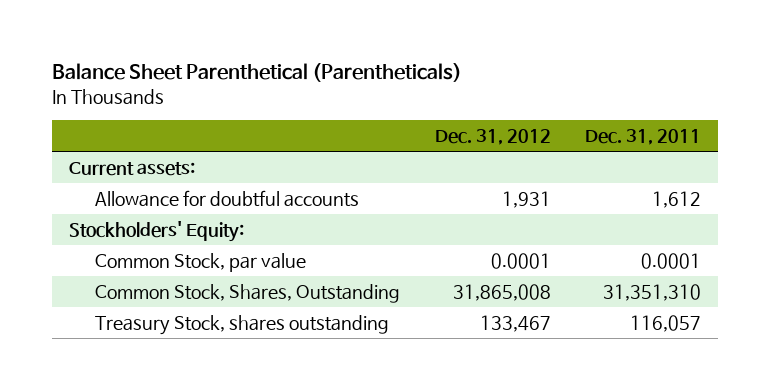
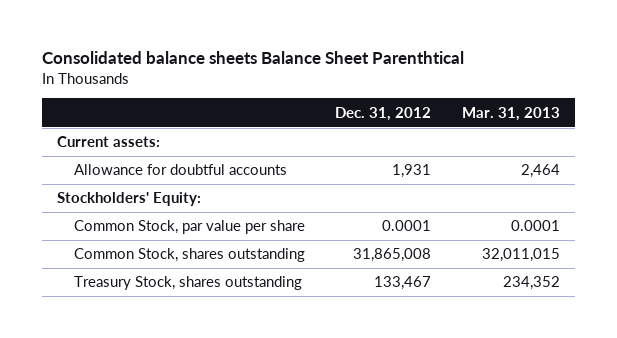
- Balance Sheet Parenthetical (Parentheticals)
+ Consolidated balance sheets Balance Sheet Parenthtical
- | Dec. 31, 2012 | Dec. 31, 2011
+ | Dec. 31, 2012 | Mar. 31, 2013
- Common Stock, par value | 0.0001 | 0.0001
- Common Stock, Shares, Outstanding | 31,865,008 | 31,351,310
+ Common Stock, par value per share | 0.0001 | 0.0001
+ Common Stock, shares outstanding | 31,865,008 | 32,011,015

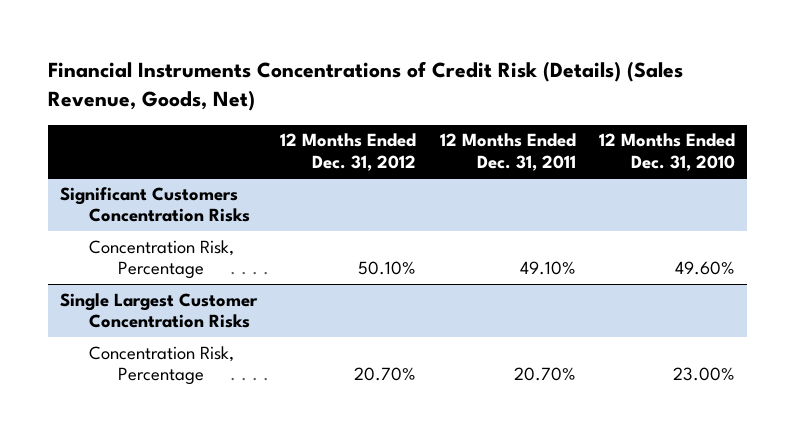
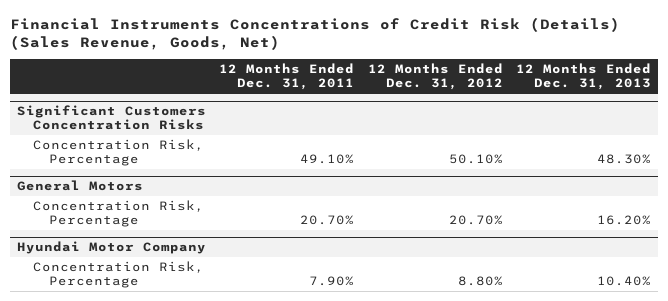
- | 12 Months Ended Dec. 31, 2012 | 12 Months Ended Dec. 31, 2011 | 12 Months Ended Dec. 31, 2010
+ | 12 Months Ended Dec. 31, 2011 | 12 Months Ended Dec. 31, 2012 | 12 Months Ended Dec. 31, 2013
- Single Largest Customer Concentration Risks
+ General Motors
+ Hyundai Motor Company
+ Concentration Risk, Percentage | 7.90% | 8.80% | 10.40%

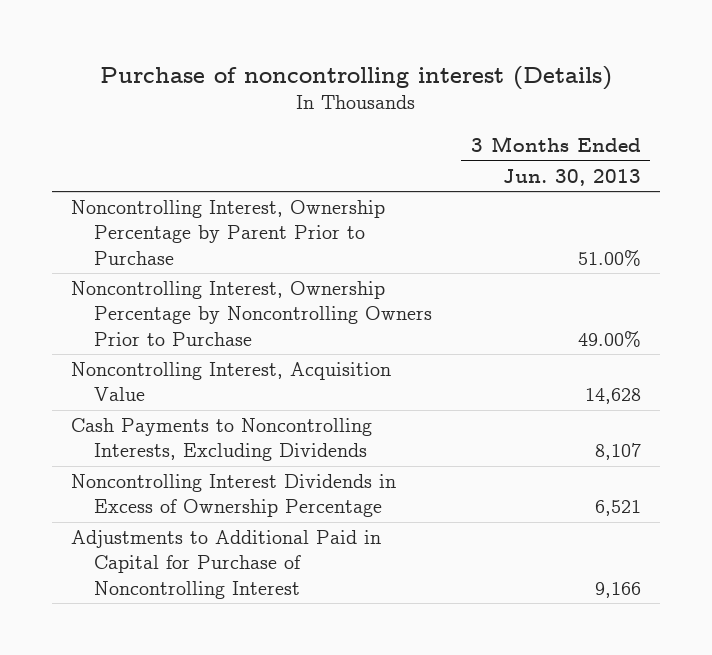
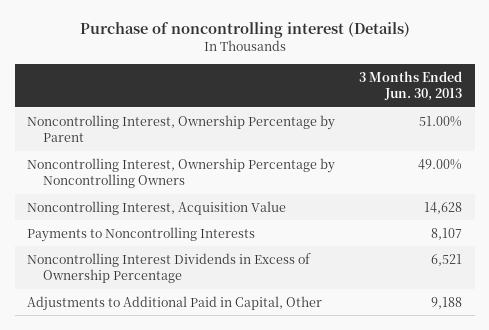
- Noncontrolling Interest, Ownership Percentage by Parent Prior to Purchase | 51.00%
- Noncontrolling Interest, Ownership Percentage by Noncontrolling Owners Prior to Purchase | 49.00%
+ Noncontrolling Interest, Ownership Percentage by Parent | 51.00%
+ Noncontrolling Interest, Ownership Percentage by Noncontrolling Owners | 49.00%
- Cash Payments to Noncontrolling Interests, Excluding Dividends | 8,107
+ Payments to Noncontrolling Interests | 8,107
- Adjustments to Additional Paid in Capital for Purchase of Noncontrolling Interest | 9,166
+ Adjustments to Additional Paid in Capital, Other | 9,188

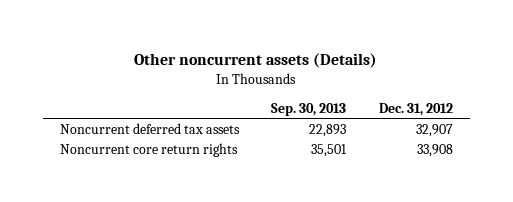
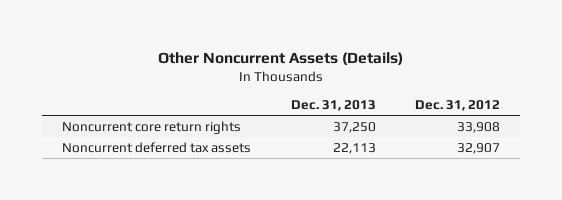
- Other noncurrent assets (Details)
+ Other Noncurrent Assets (Details)
- | Sep. 30, 2013 | Dec. 31, 2012
+ | Dec. 31, 2013 | Dec. 31, 2012
moved down: Noncurrent deferred tax assets | 22,113 | 32,907

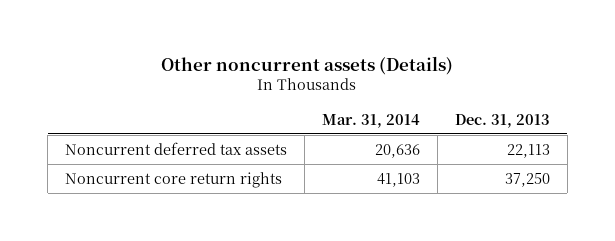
- Other Noncurrent Assets (Details)
+ Other noncurrent assets (Details)
- | Dec. 31, 2013 | Dec. 31, 2012
+ | Mar. 31, 2014 | Dec. 31, 2013
moved down: Noncurrent core return rights | 41,103 | 37,250

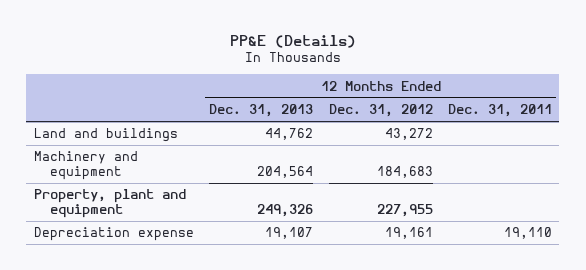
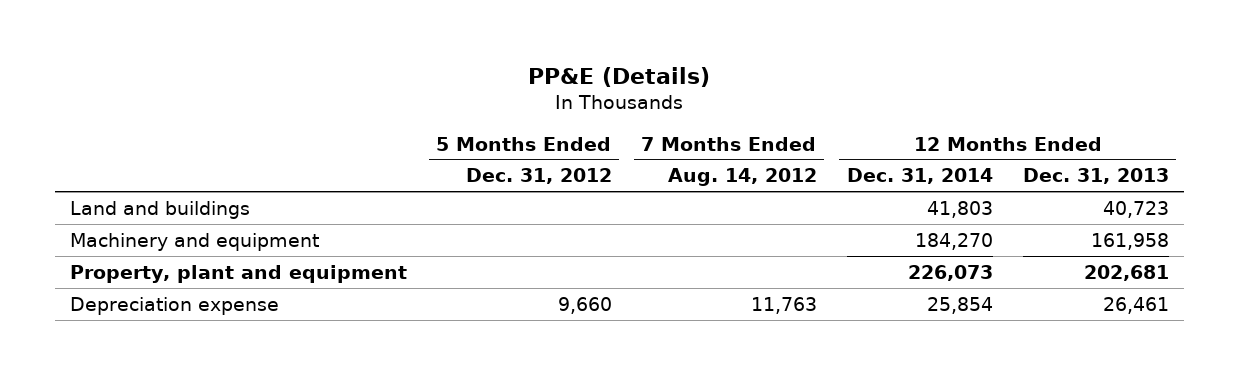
- | 12 Months Ended Dec. 31, 2013 | 12 Months Ended Dec. 31, 2012 | 12 Months Ended Dec. 31, 2011
+ | 5 Months Ended Dec. 31, 2012 | 7 Months Ended Aug. 14, 2012 | 12 Months Ended Dec. 31, 2014 | 12 Months Ended Dec. 31, 2013
- Land and buildings | 44,762 | 43,272 |
- Machinery and equipment | 204,564 | 184,683 |
- Property, plant and equipment | 249,326 | 227,955 |
- Depreciation expense | 19,107 | 19,161 | 19,110
+ Land and buildings | | | 41,803 | 40,723
+ Machinery and equipment | | | 184,270 | 161,958
+ Property, plant and equipment | | | 226,073 | 202,681
+ Depreciation expense | 9,660 | 11,763 | 25,854 | 26,461

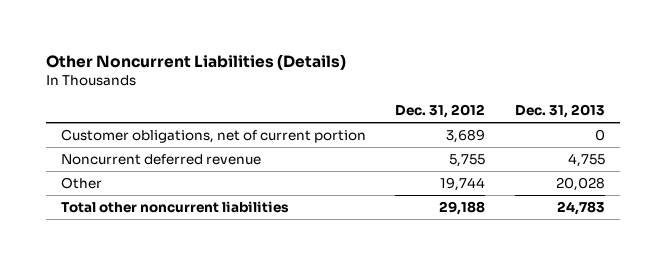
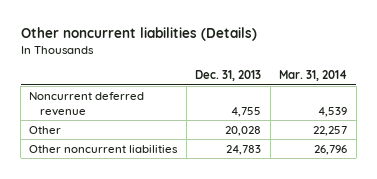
- Other Noncurrent Liabilities (Details)
+ Other noncurrent liabilities (Details)
- | Dec. 31, 2012 | Dec. 31, 2013
+ | Dec. 31, 2013 | Mar. 31, 2014
- Customer obligations, net of current portion | 3,689 | 0
- Total other noncurrent liabilities | 29,188 | 24,783
+ Other noncurrent liabilities | 24,783 | 26,796

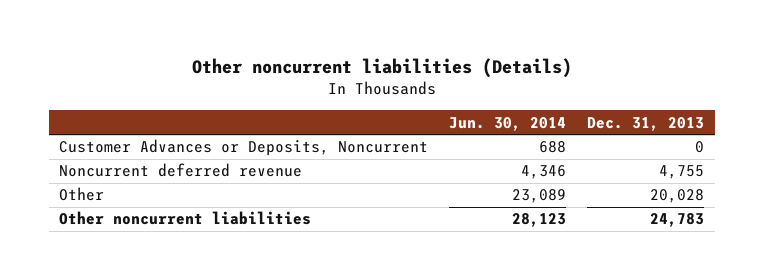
- | Dec. 31, 2013 | Mar. 31, 2014
+ | Jun. 30, 2014 | Dec. 31, 2013
+ Customer Advances or Deposits, Noncurrent | 688 | 0

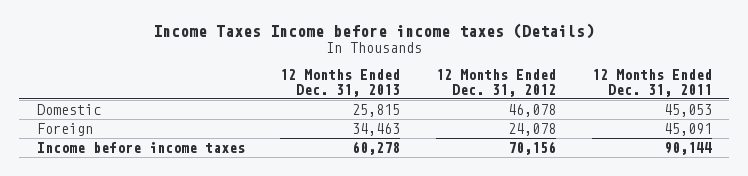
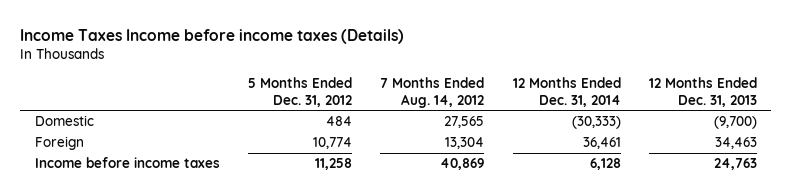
- | 12 Months Ended Dec. 31, 2013 | 12 Months Ended Dec. 31, 2012 | 12 Months Ended Dec. 31, 2011
+ | 5 Months Ended Dec. 31, 2012 | 7 Months Ended Aug. 14, 2012 | 12 Months Ended Dec. 31, 2014 | 12 Months Ended Dec. 31, 2013
- Domestic | 25,815 | 46,078 | 45,053
+ Domestic | 484 | 27,565 | (30,333) | (9,700)
- Income before income taxes | 60,278 | 70,156 | 90,144
+ Income before income taxes | 11,258 | 40,869 | 6,128 | 24,763

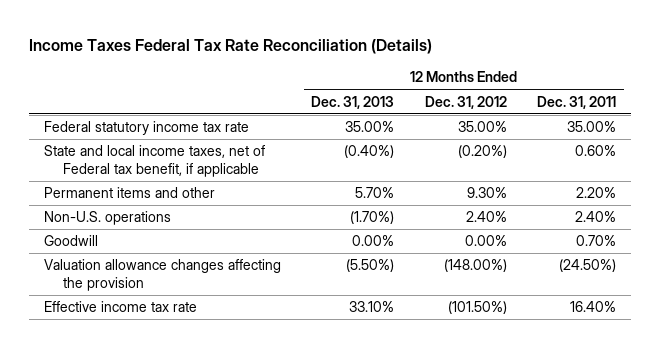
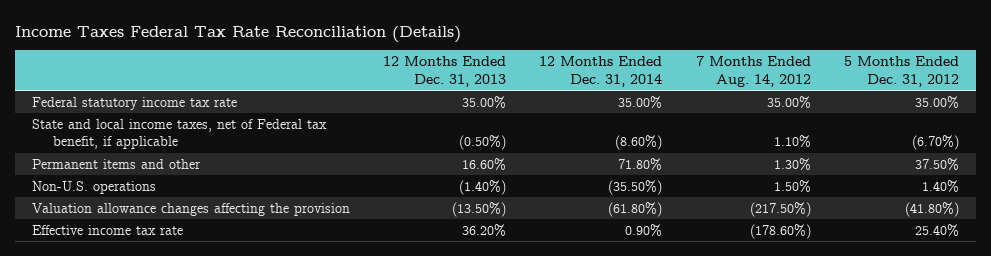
- | 12 Months Ended Dec. 31, 2013 | 12 Months Ended Dec. 31, 2012 | 12 Months Ended Dec. 31, 2011
+ | 12 Months Ended Dec. 31, 2013 | 12 Months Ended Dec. 31, 2014 | 7 Months Ended Aug. 14, 2012 | 5 Months Ended Dec. 31, 2012
- State and local income taxes, net of Federal tax benefit, if applicable | (0.40%) | (0.20%) | 0.60%
- Permanent items and other | 5.70% | 9.30% | 2.20%
- Non-U.S. operations | (1.70%) | 2.40% | 2.40%
- Goodwill | 0.00% | 0.00% | 0.70%
- Valuation allowance changes affecting the provision | (5.50%) | (148.00%) | (24.50%)
- Effective income tax rate | 33.10% | (101.50%) | 16.40%
+ State and local income taxes, net of Federal tax benefit, if applicable | (0.50%) | (8.60%) | 1.10% | (6.70%)
+ Permanent items and other | 16.60% | 71.80% | 1.30% | 37.50%
+ Non-U.S. operations | (1.40%) | (35.50%) | 1.50% | 1.40%
+ Valuation allowance changes affecting the provision | (13.50%) | (61.80%) | (217.50%) | (41.80%)
+ Effective income tax rate | 36.20% | 0.90% | (178.60%) | 25.40%

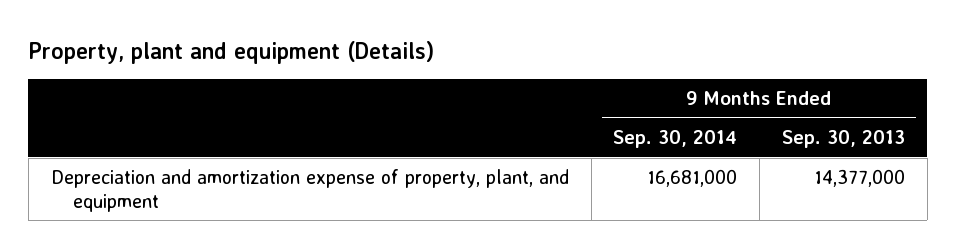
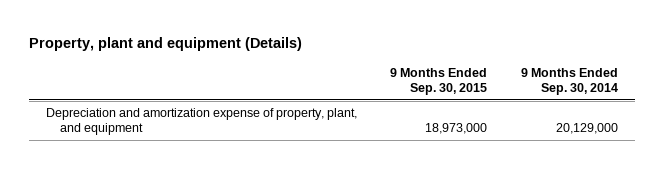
- | 9 Months Ended Sep. 30, 2014 | 9 Months Ended Sep. 30, 2013
+ | 9 Months Ended Sep. 30, 2015 | 9 Months Ended Sep. 30, 2014
- Depreciation and amortization expense of property, plant, and equipment | 16,681,000 | 14,377,000
+ Depreciation and amortization expense of property, plant, and equipment | 18,973,000 | 20,129,000

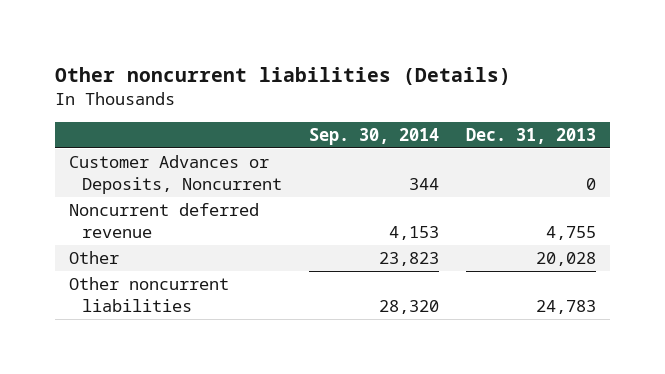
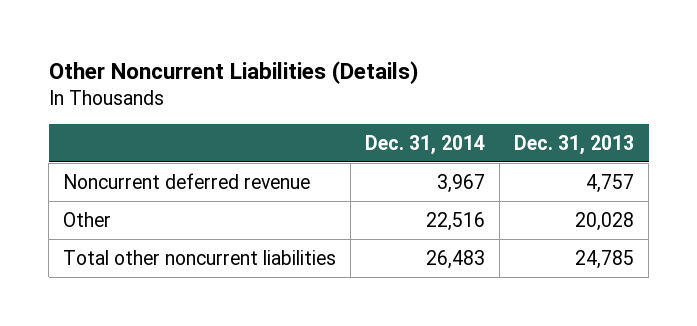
- Other noncurrent liabilities (Details)
+ Other Noncurrent Liabilities (Details)
- | Sep. 30, 2014 | Dec. 31, 2013
+ | Dec. 31, 2014 | Dec. 31, 2013
- Customer Advances or Deposits, Noncurrent | 344 | 0
- Noncurrent deferred revenue | 4,153 | 4,755
+ Noncurrent deferred revenue | 3,967 | 4,757
- Other noncurrent liabilities | 28,320 | 24,783
+ Total other noncurrent liabilities | 26,483 | 24,785

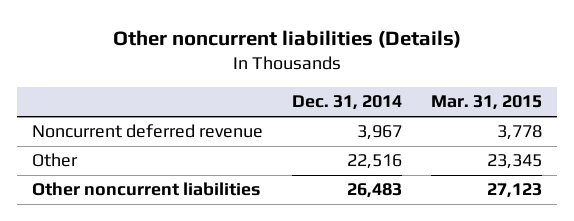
- Other Noncurrent Liabilities (Details)
+ Other noncurrent liabilities (Details)
- | Dec. 31, 2014 | Dec. 31, 2013
+ | Dec. 31, 2014 | Mar. 31, 2015
- Total other noncurrent liabilities | 26,483 | 24,785
+ Other noncurrent liabilities | 26,483 | 27,123

